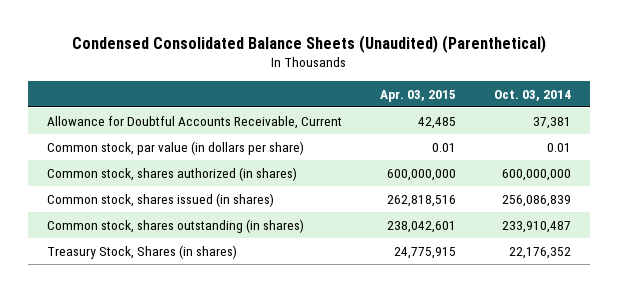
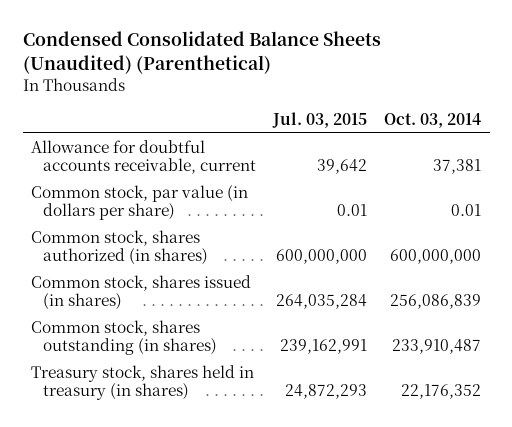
- | Apr. 03, 2015 | Oct. 03, 2014
+ | Jul. 03, 2015 | Oct. 03, 2014
- Allowance for Doubtful Accounts Receivable, Current | 42,485 | 37,381
+ Allowance for doubtful accounts receivable, current | 39,642 | 37,381
- Treasury Stock, Shares (in shares) | 24,775,915 | 22,176,352
+ Treasury stock, shares held in treasury (in shares) | 24,872,293 | 22,176,352

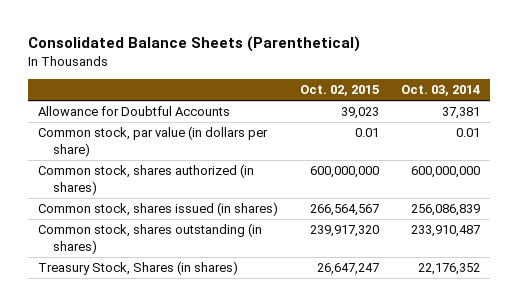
- Condensed Consolidated Balance Sheets (Unaudited) (Parenthetical)
+ Consolidated Balance Sheets (Parenthetical)
- | Jul. 03, 2015 | Oct. 03, 2014
+ | Oct. 02, 2015 | Oct. 03, 2014
- Allowance for doubtful accounts receivable, current | 39,642 | 37,381
+ Allowance for Doubtful Accounts | 39,023 | 37,381
- Treasury stock, shares held in treasury (in shares) | 24,872,293 | 22,176,352
+ Treasury Stock, Shares (in shares) | 26,647,247 | 22,176,352

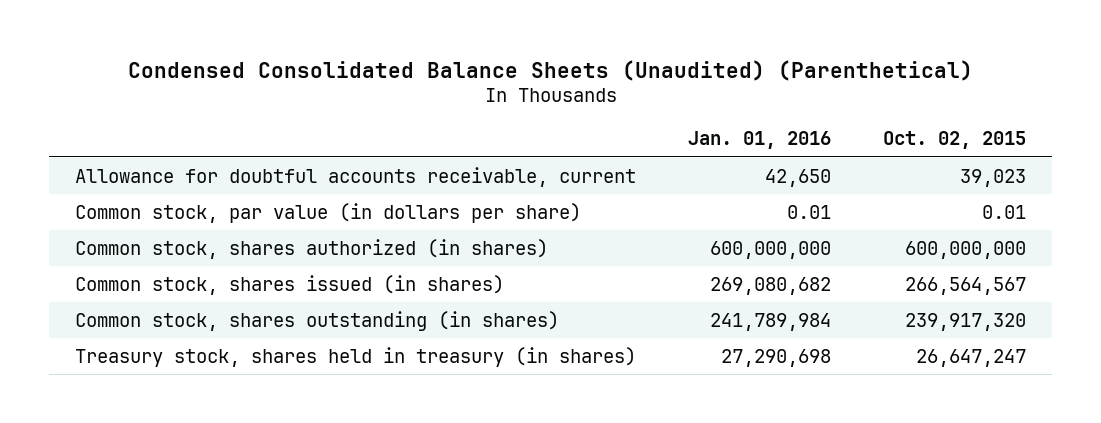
- Consolidated Balance Sheets (Parenthetical)
+ Condensed Consolidated Balance Sheets (Unaudited) (Parenthetical)
- | Oct. 02, 2015 | Oct. 03, 2014
+ | Jan. 01, 2016 | Oct. 02, 2015
- Allowance for Doubtful Accounts | 39,023 | 37,381
+ Allowance for doubtful accounts receivable, current | 42,650 | 39,023
- Treasury Stock, Shares (in shares) | 26,647,247 | 22,176,352
+ Treasury stock, shares held in treasury (in shares) | 27,290,698 | 26,647,247

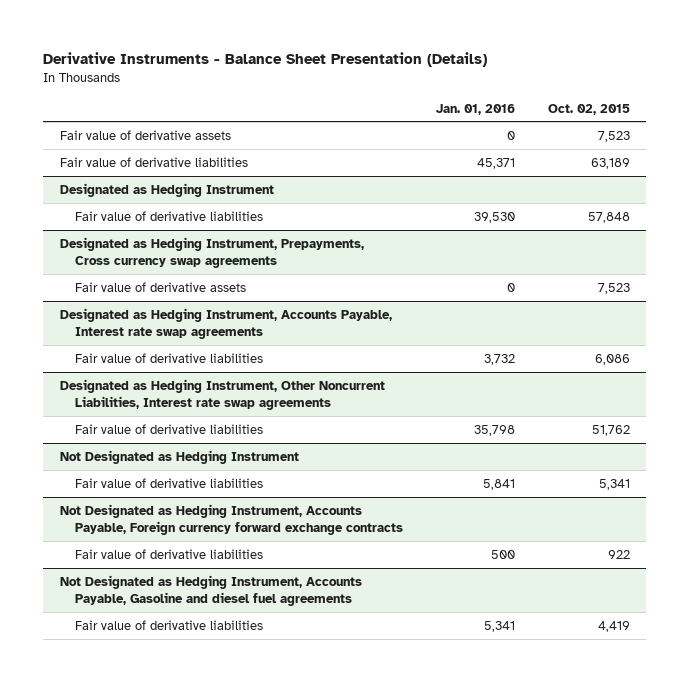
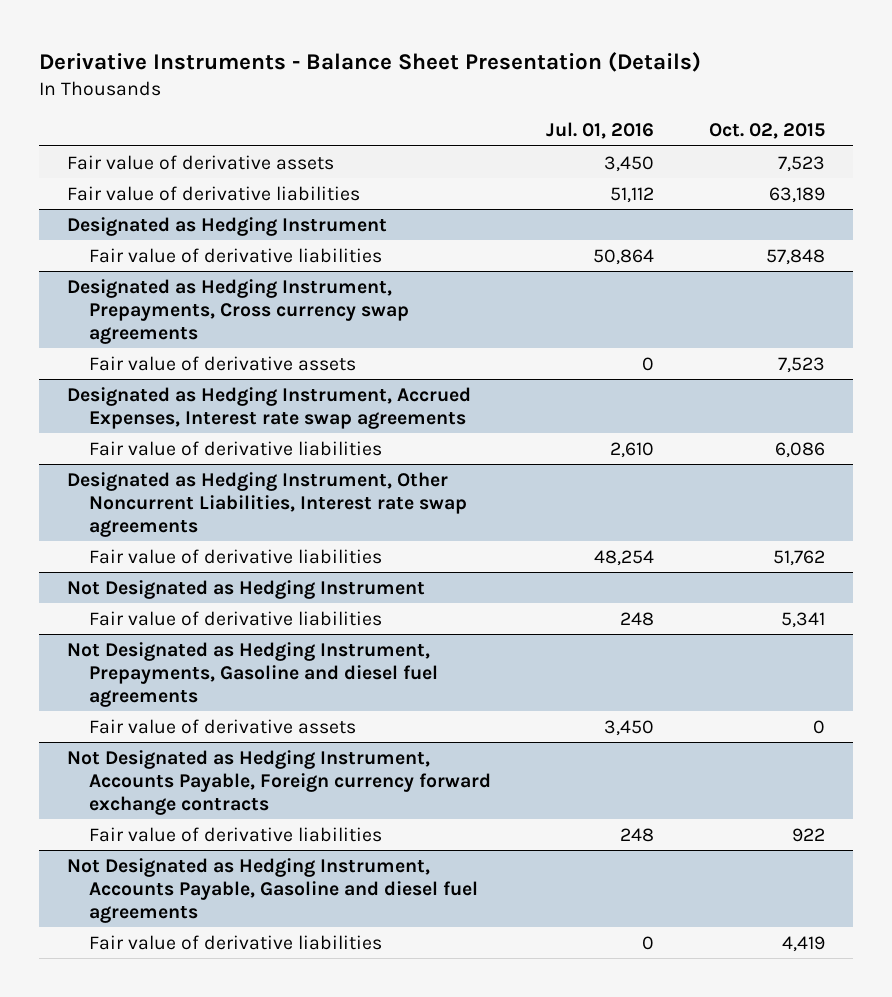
- | Jan. 01, 2016 | Oct. 02, 2015
+ | Jul. 01, 2016 | Oct. 02, 2015
- Designated as Hedging Instrument, Accounts Payable, Interest rate swap agreements
+ Designated as Hedging Instrument, Accrued Expenses, Interest rate swap agreements
+ Not Designated as Hedging Instrument, Prepayments, Gasoline and diesel fuel agreements
+ Fair value of derivative assets | 3,450 | 0

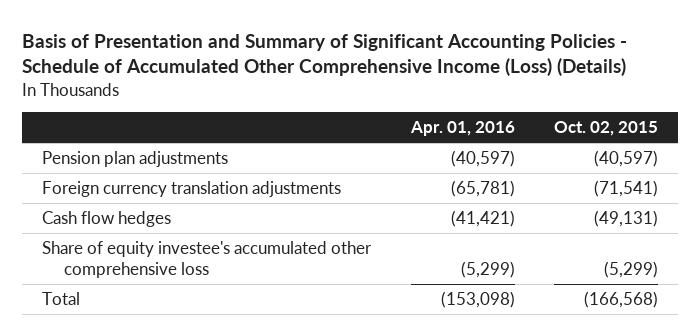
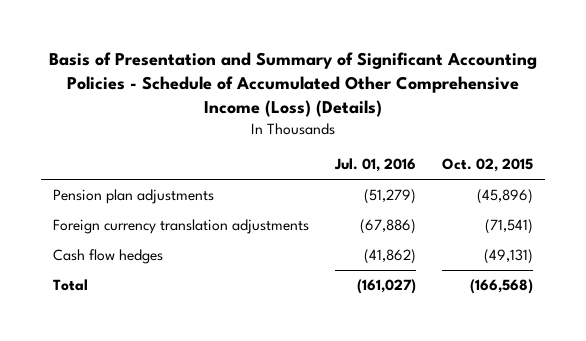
- | Apr. 01, 2016 | Oct. 02, 2015
+ | Jul. 01, 2016 | Oct. 02, 2015
- Pension plan adjustments | (40,597) | (40,597)
+ Pension plan adjustments | (51,279) | (45,896)
- Share of equity investee's accumulated other comprehensive loss | (5,299) | (5,299)

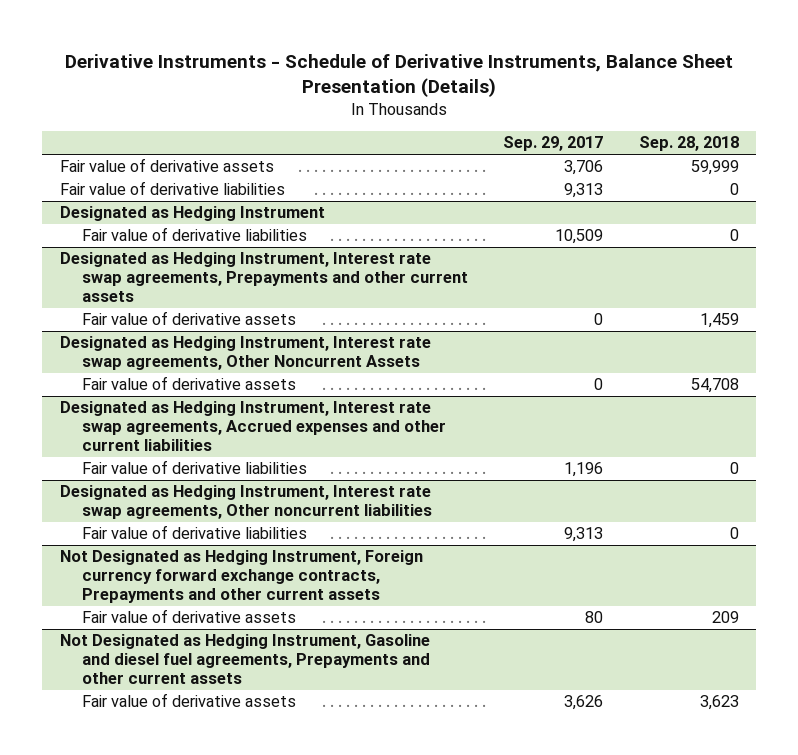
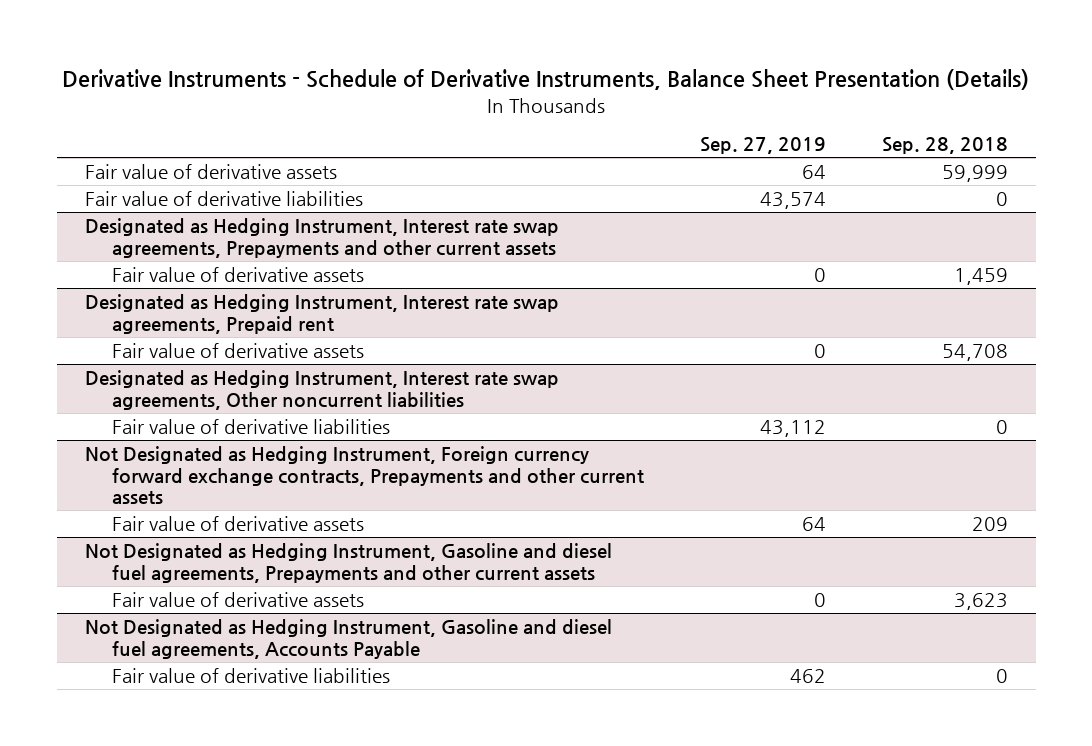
- | Sep. 29, 2017 | Sep. 28, 2018
+ | Sep. 27, 2019 | Sep. 28, 2018
- Designated as Hedging Instrument
- Fair value of derivative liabilities | 10,509 | 0
- Designated as Hedging Instrument, Interest rate swap agreements, Other Noncurrent Assets
+ Designated as Hedging Instrument, Interest rate swap agreements, Prepaid rent
- Designated as Hedging Instrument, Interest rate swap agreements, Accrued expenses and other current liabilities
- Fair value of derivative liabilities | 1,196 | 0
+ Not Designated as Hedging Instrument, Gasoline and diesel fuel agreements, Accounts Payable
+ Fair value of derivative liabilities | 462 | 0

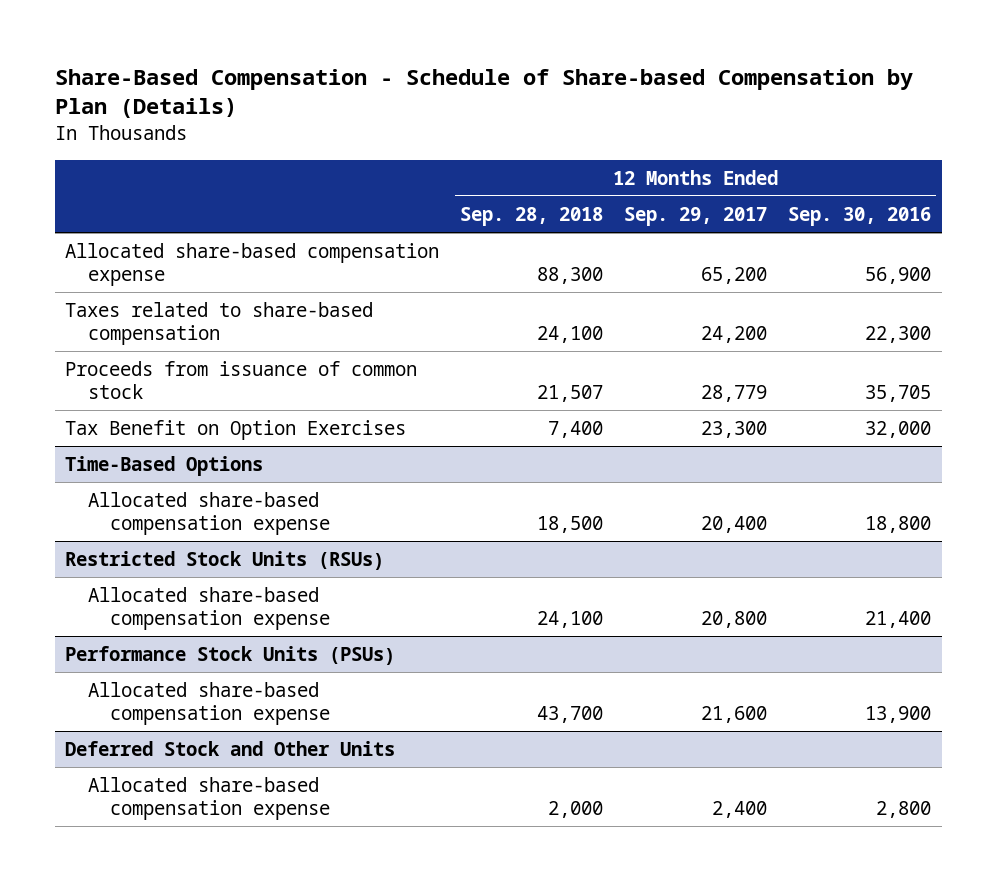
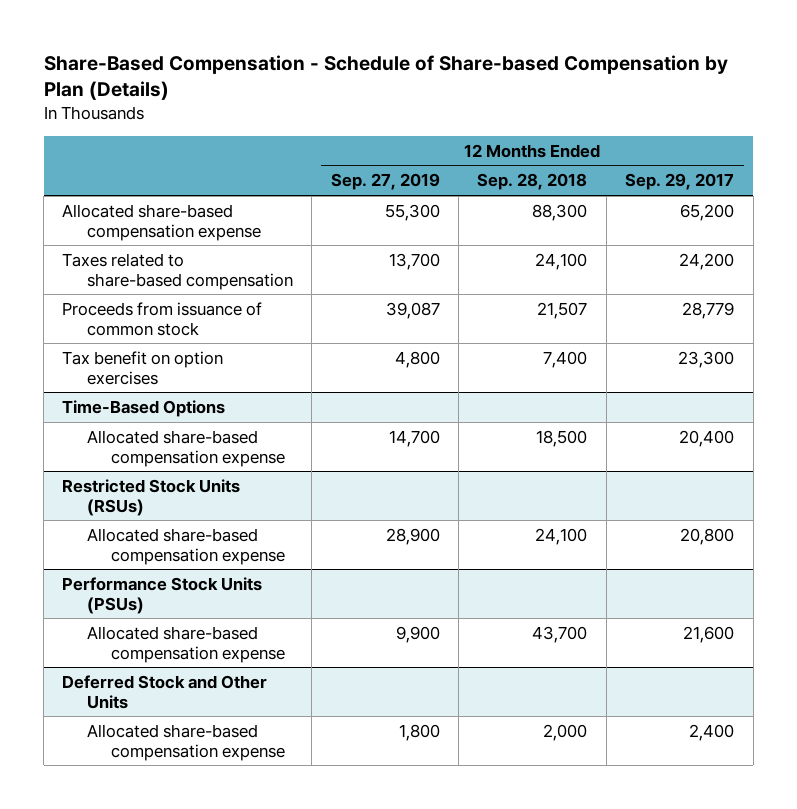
- | 12 Months Ended Sep. 28, 2018 | 12 Months Ended Sep. 29, 2017 | 12 Months Ended Sep. 30, 2016
+ | 12 Months Ended Sep. 27, 2019 | 12 Months Ended Sep. 28, 2018 | 12 Months Ended Sep. 29, 2017
- Tax Benefit on Option Exercises | 7,400 | 23,300 | 32,000
+ Tax benefit on option exercises | 4,800 | 7,400 | 23,300

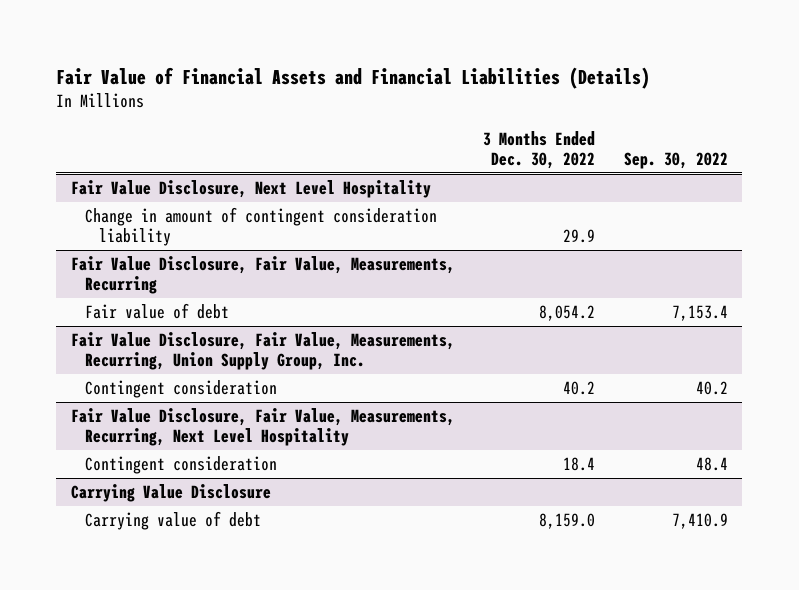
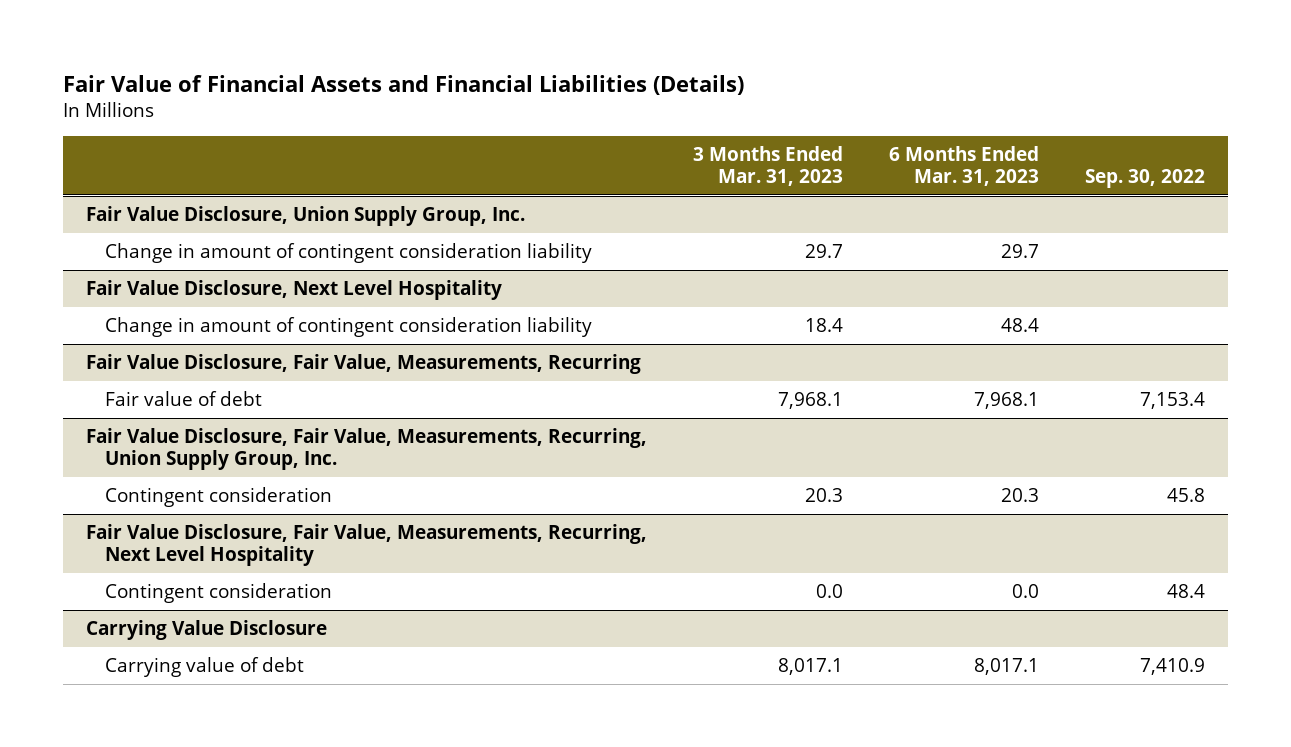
- | 3 Months Ended Dec. 30, 2022 | Sep. 30, 2022
+ | 3 Months Ended Mar. 31, 2023 | 6 Months Ended Mar. 31, 2023 | Sep. 30, 2022
+ Fair Value Disclosure, Union Supply Group, Inc.
+ Change in amount of contingent consideration liability | 29.7 | 29.7 |
@ Fair Value Disclosure, Fair Value, Measurements, Recurring, Union Supply Group, Inc.
- Contingent consideration | 40.2 | 40.2
+ Contingent consideration | 20.3 | 20.3 | 45.8

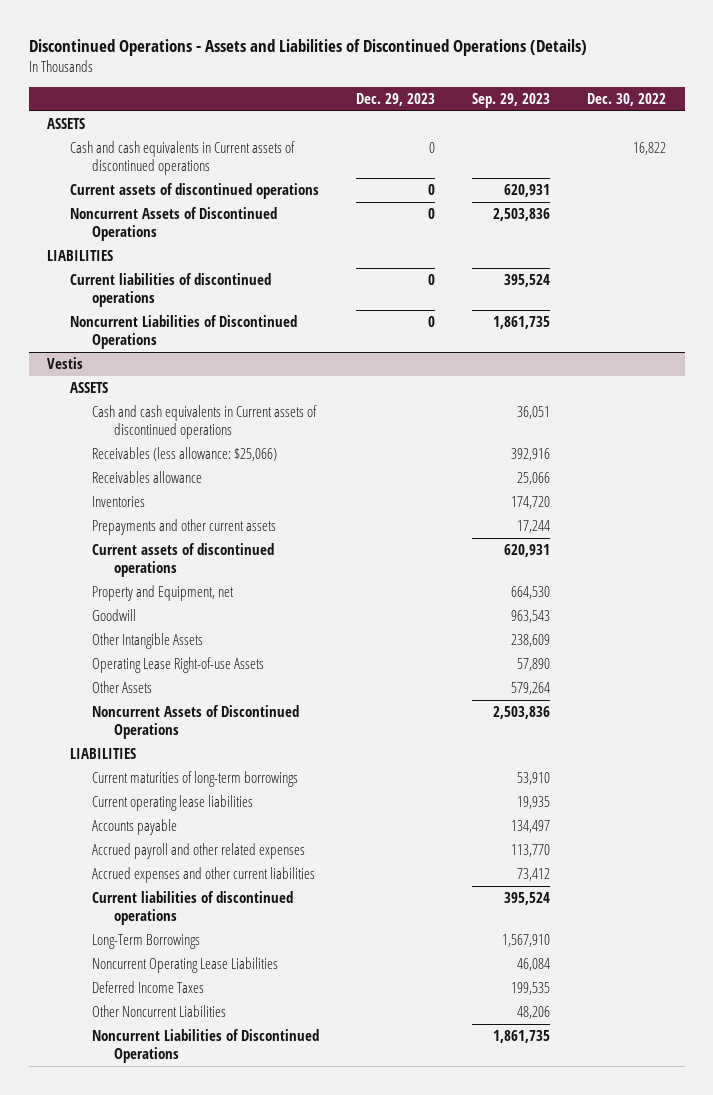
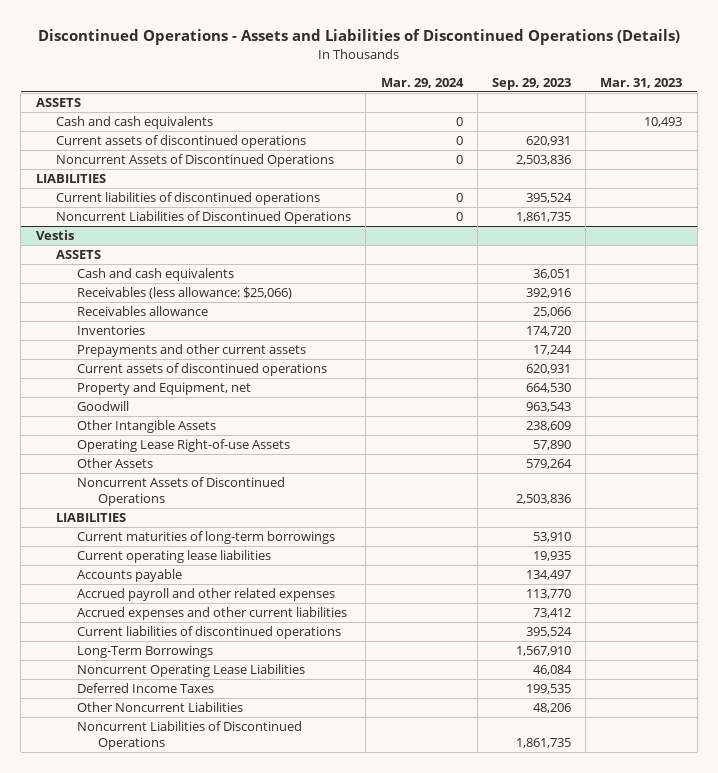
- | Dec. 29, 2023 | Sep. 29, 2023 | Dec. 30, 2022
+ | Mar. 29, 2024 | Sep. 29, 2023 | Mar. 31, 2023
- Cash and cash equivalents in Current assets of discontinued operations | 0 | | 16,822
+ Cash and cash equivalents | 0 | | 10,493
@ Vestis
- Cash and cash equivalents in Current assets of discontinued operations | | 36,051 |
+ Cash and cash equivalents | | 36,051 |

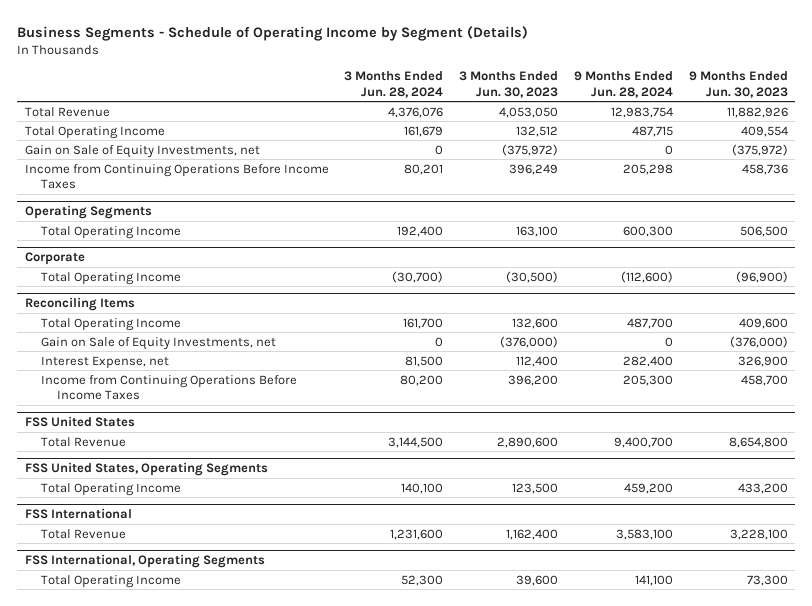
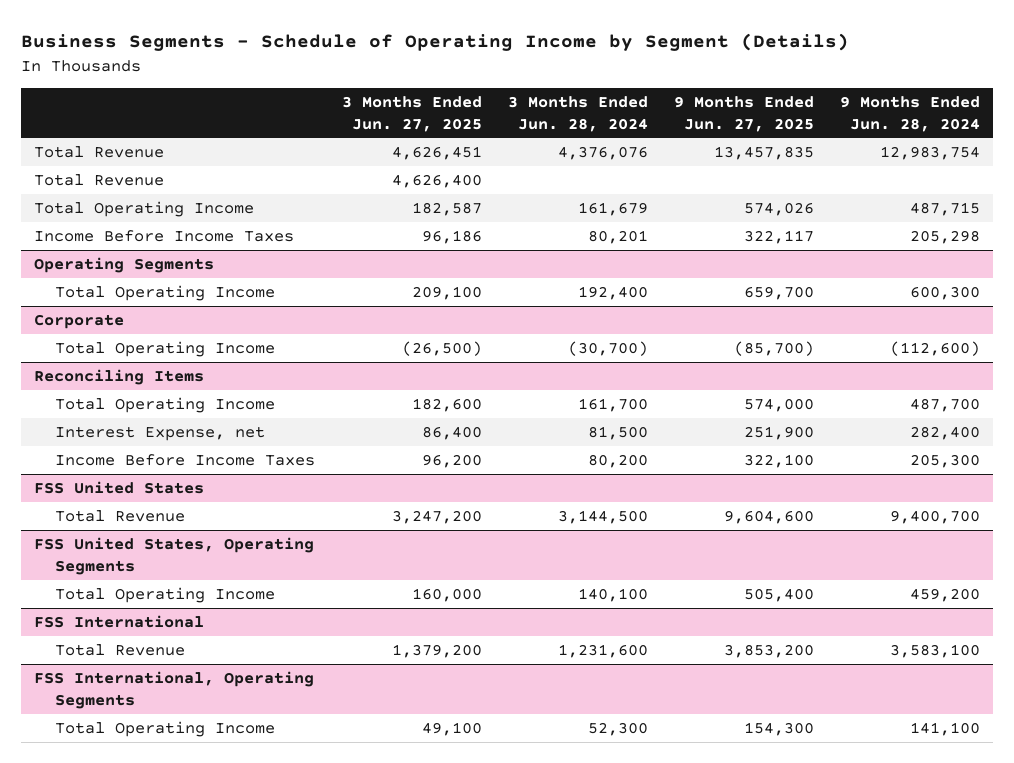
- | 3 Months Ended Jun. 28, 2024 | 3 Months Ended Jun. 30, 2023 | 9 Months Ended Jun. 28, 2024 | 9 Months Ended Jun. 30, 2023
+ | 3 Months Ended Jun. 27, 2025 | 3 Months Ended Jun. 28, 2024 | 9 Months Ended Jun. 27, 2025 | 9 Months Ended Jun. 28, 2024
+ Total Revenue | 4,626,400 | | |
- Gain on Sale of Equity Investments, net | 0 | (375,972) | 0 | (375,972)
- Income from Continuing Operations Before Income Taxes | 80,201 | 396,249 | 205,298 | 458,736
+ Income Before Income Taxes | 96,186 | 80,201 | 322,117 | 205,298
@ Reconciling Items
- Gain on Sale of Equity Investments, net | 0 | (376,000) | 0 | (376,000)
- Income from Continuing Operations Before Income Taxes | 80,200 | 396,200 | 205,300 | 458,700
+ Income Before Income Taxes | 96,200 | 80,200 | 322,100 | 205,300

